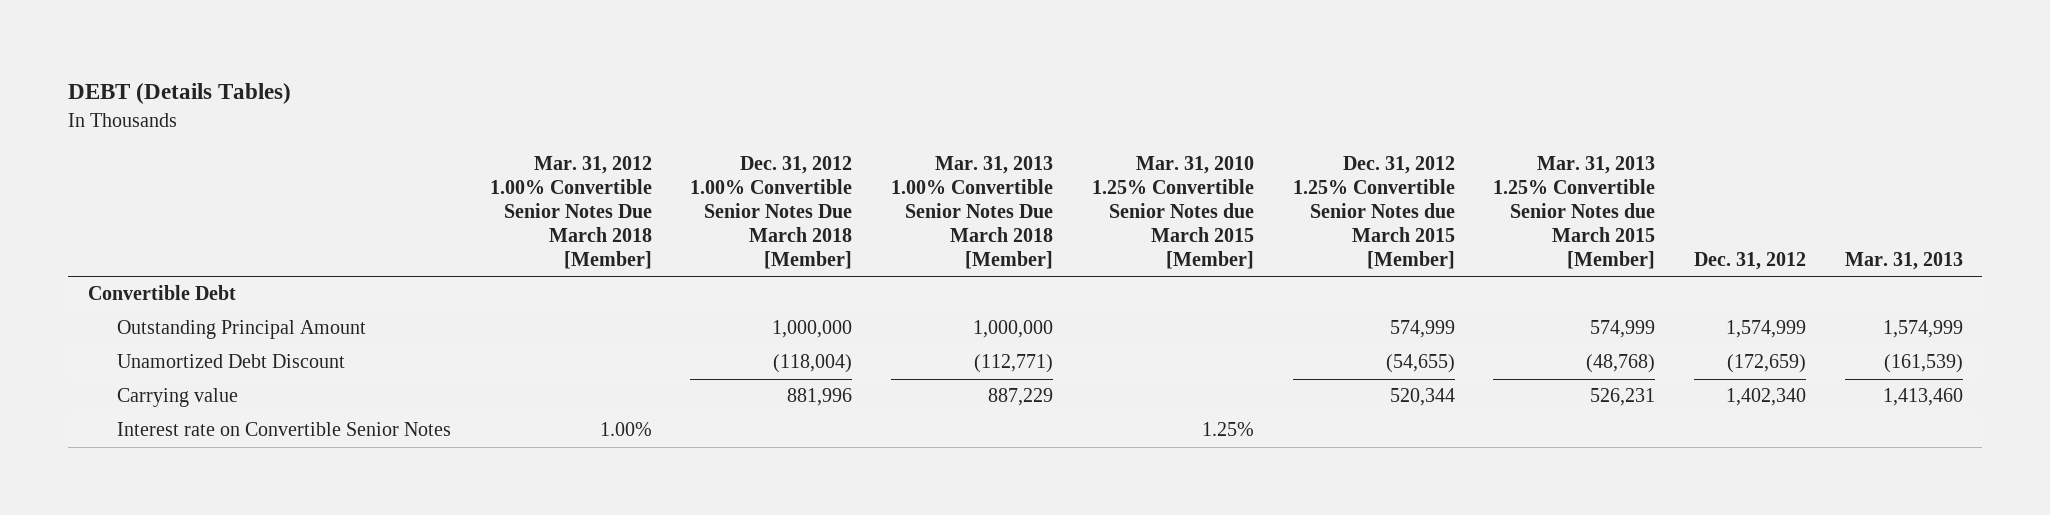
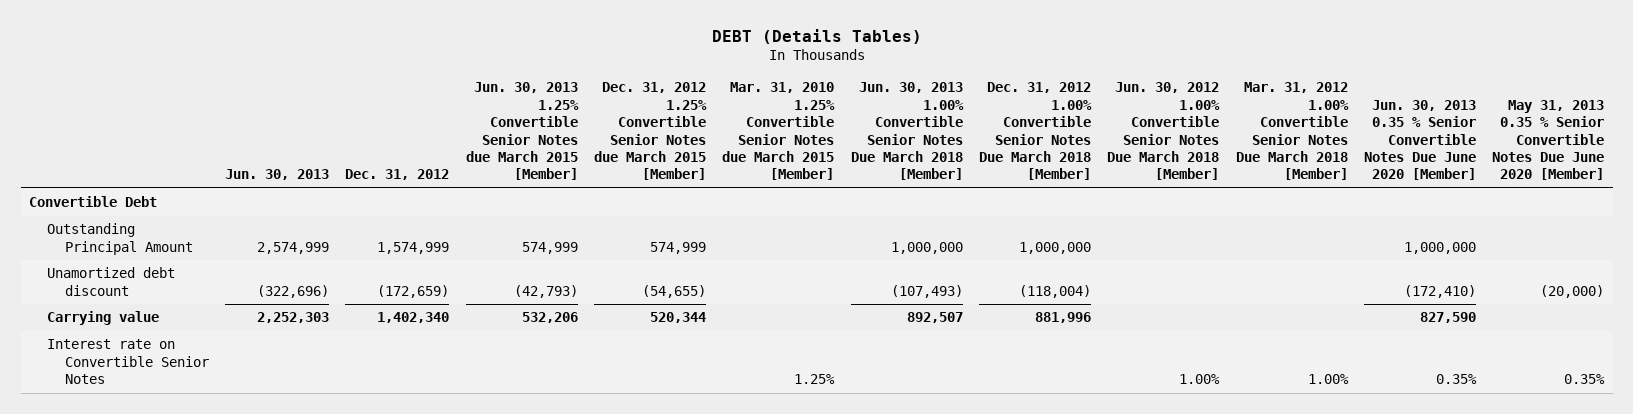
- | Mar. 31, 2012 1.00% Convertible Senior Notes Due March 2018 [Member] | Dec. 31, 2012 1.00% Convertible Senior Notes Due March 2018 [Member] | Mar. 31, 2013 1.00% Convertible Senior Notes Due March 2018 [Member] | Mar. 31, 2010 1.25% Convertible Senior Notes due March 2015 [Member] | Dec. 31, 2012 1.25% Convertible Senior Notes due March 2015 [Member] | Mar. 31, 2013 1.25% Convertible Senior Notes due March 2015 [Member] | Dec. 31, 2012 | Mar. 31, 2013
+ | Jun. 30, 2013 | Dec. 31, 2012 | Jun. 30, 2013 1.25% Convertible Senior Notes due March 2015 [Member] | Dec. 31, 2012 1.25% Convertible Senior Notes due March 2015 [Member] | Mar. 31, 2010 1.25% Convertible Senior Notes due March 2015 [Member] | Jun. 30, 2013 1.00% Convertible Senior Notes Due March 2018 [Member] | Dec. 31, 2012 1.00% Convertible Senior Notes Due March 2018 [Member] | Jun. 30, 2012 1.00% Convertible Senior Notes Due March 2018 [Member] | Mar. 31, 2012 1.00% Convertible Senior Notes Due March 2018 [Member] | Jun. 30, 2013 0.35 % Senior Convertible Notes Due June 2020 [Member] | May 31, 2013 0.35 % Senior Convertible Notes Due June 2020 [Member]
- Unamortized Debt Discount | | (118,004) | (112,771) | | (54,655) | (48,768) | (172,659) | (161,539)
+ Unamortized debt discount | (322,696) | (172,659) | (42,793) | (54,655) | | (107,493) | (118,004) | | | (172,410) | (20,000)

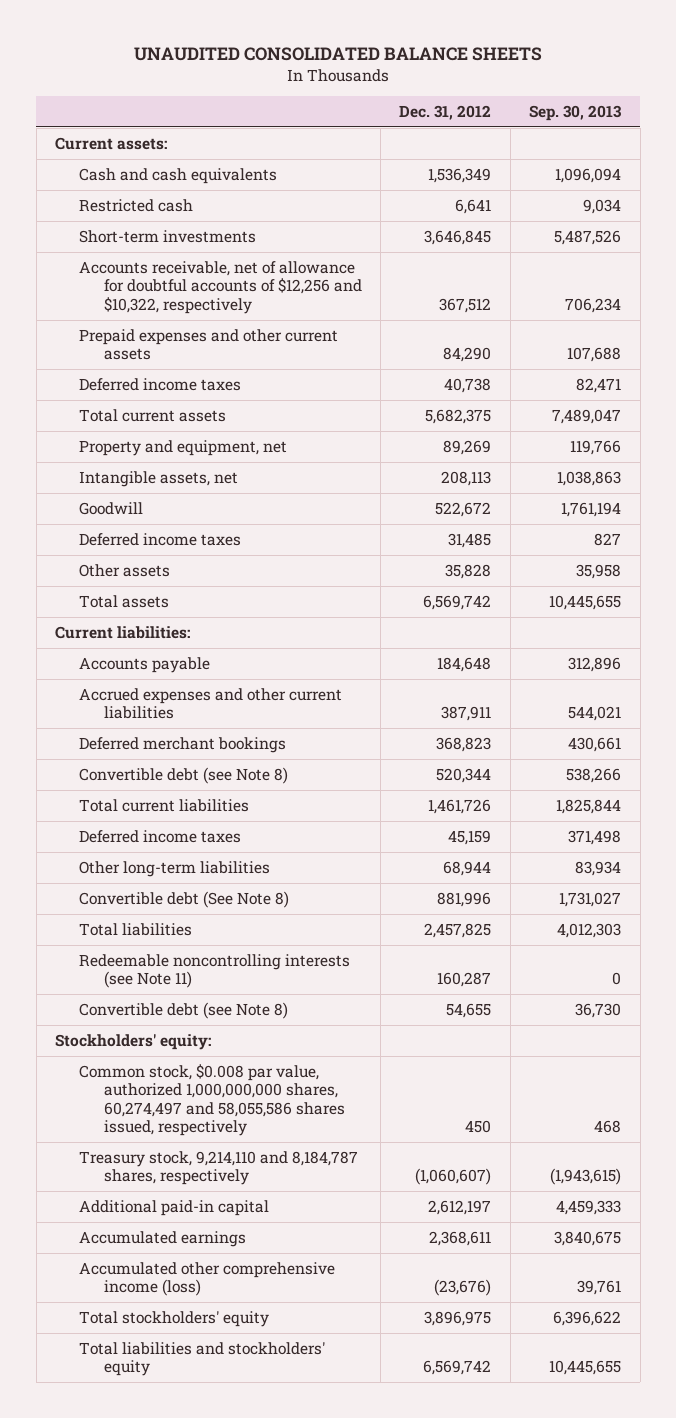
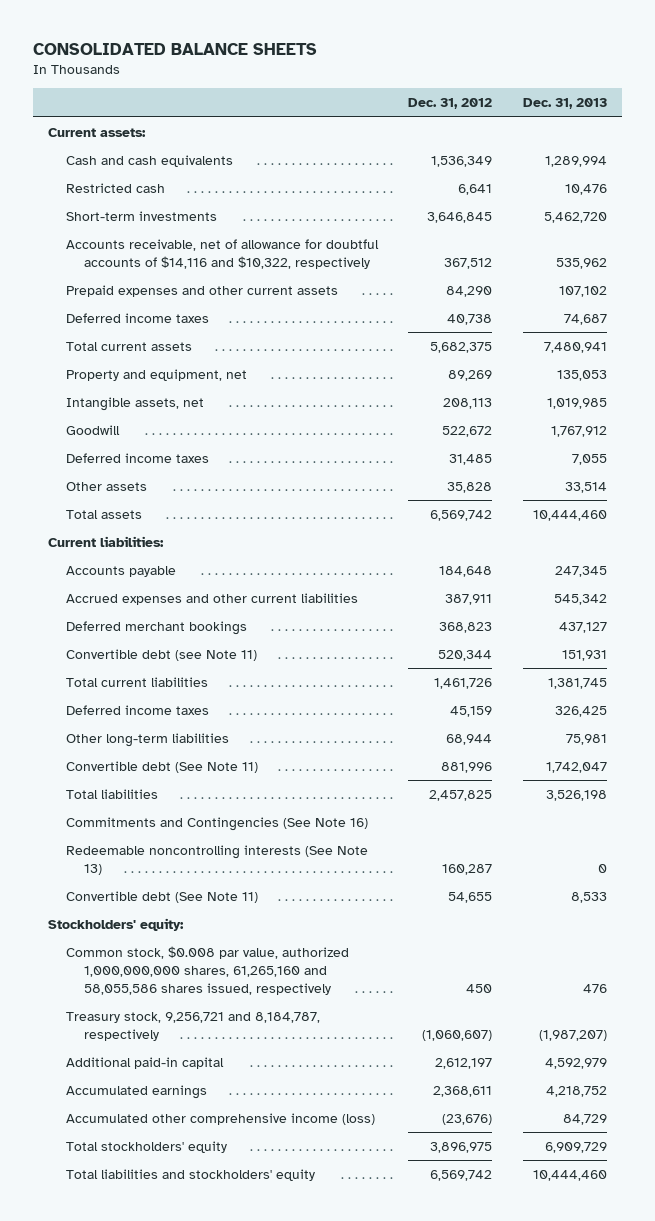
- UNAUDITED CONSOLIDATED BALANCE SHEETS
+ CONSOLIDATED BALANCE SHEETS
- | Dec. 31, 2012 | Sep. 30, 2013
+ | Dec. 31, 2012 | Dec. 31, 2013
- Accounts receivable, net of allowance for doubtful accounts of $12,256 and $10,322, respectively | 367,512 | 706,234
+ Accounts receivable, net of allowance for doubtful accounts of $14,116 and $10,322, respectively | 367,512 | 535,962
- Convertible debt (see Note 8) | 520,344 | 538,266
+ Convertible debt (see Note 11) | 520,344 | 151,931
- Convertible debt (See Note 8) | 881,996 | 1,731,027
+ Convertible debt (See Note 11) | 881,996 | 1,742,047
- Redeemable noncontrolling interests (see Note 11) | 160,287 | 0
- Convertible debt (see Note 8) | 54,655 | 36,730
+ Commitments and Contingencies (See Note 16)
+ Redeemable noncontrolling interests (See Note 13) | 160,287 | 0
+ Convertible debt (See Note 11) | 54,655 | 8,533
- Common stock, $0.008 par value, authorized 1,000,000,000 shares, 60,274,497 and 58,055,586 shares issued, respectively | 450 | 468
- Treasury stock, 9,214,110 and 8,184,787 shares, respectively | (1,060,607) | (1,943,615)
+ Common stock, $0.008 par value, authorized 1,000,000,000 shares, 61,265,160 and 58,055,586 shares issued, respectively | 450 | 476
+ Treasury stock, 9,256,721 and 8,184,787, respectively | (1,060,607) | (1,987,207)

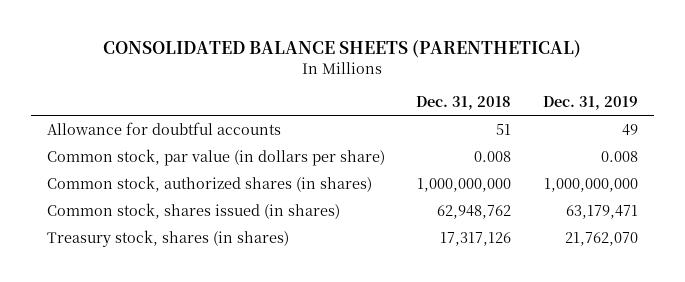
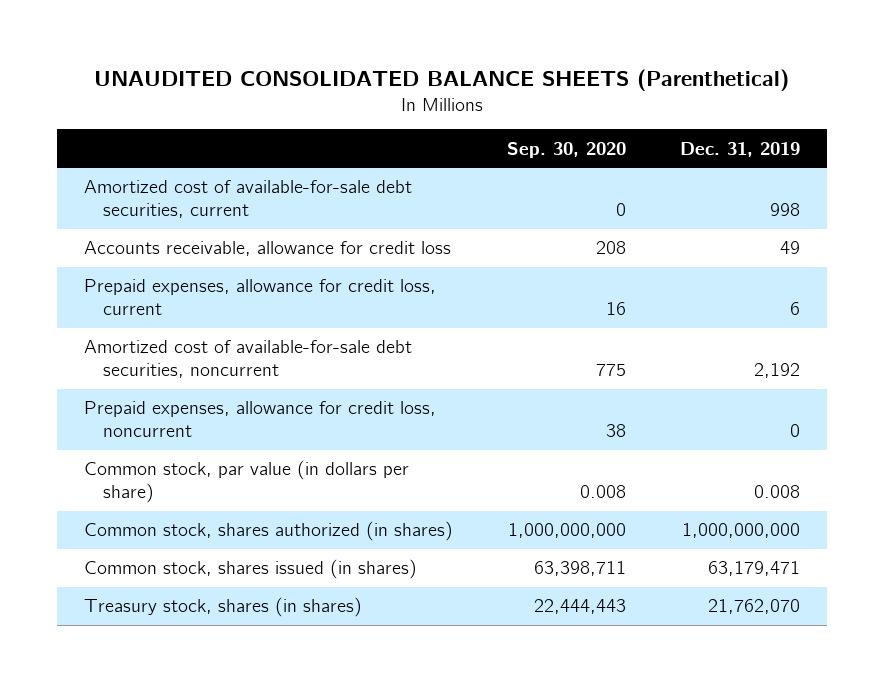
- CONSOLIDATED BALANCE SHEETS (PARENTHETICAL)
+ UNAUDITED CONSOLIDATED BALANCE SHEETS (Parenthetical)
- | Dec. 31, 2018 | Dec. 31, 2019
+ | Sep. 30, 2020 | Dec. 31, 2019
- Allowance for doubtful accounts | 51 | 49
+ Amortized cost of available-for-sale debt securities, current | 0 | 998
+ Accounts receivable, allowance for credit loss | 208 | 49
+ Prepaid expenses, allowance for credit loss, current | 16 | 6
+ Amortized cost of available-for-sale debt securities, noncurrent | 775 | 2,192
+ Prepaid expenses, allowance for credit loss, noncurrent | 38 | 0
- Common stock, authorized shares (in shares) | 1,000,000,000 | 1,000,000,000
+ Common stock, shares authorized (in shares) | 1,000,000,000 | 1,000,000,000

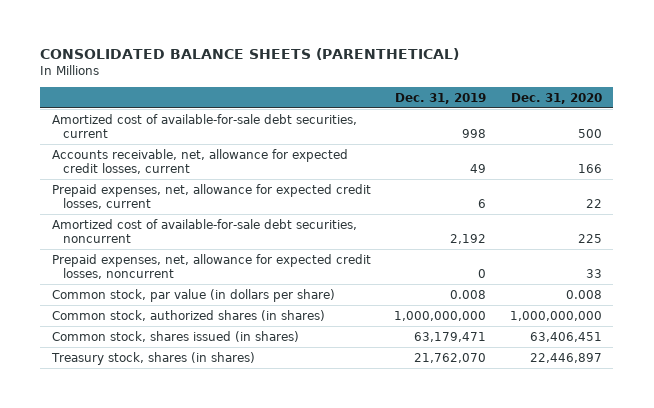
- UNAUDITED CONSOLIDATED BALANCE SHEETS (Parenthetical)
+ CONSOLIDATED BALANCE SHEETS (PARENTHETICAL)
- | Sep. 30, 2020 | Dec. 31, 2019
+ | Dec. 31, 2019 | Dec. 31, 2020
- Accounts receivable, allowance for credit loss | 208 | 49
- Prepaid expenses, allowance for credit loss, current | 16 | 6
+ Accounts receivable, net, allowance for expected credit losses, current | 49 | 166
+ Prepaid expenses, net, allowance for expected credit losses, current | 6 | 22
- Prepaid expenses, allowance for credit loss, noncurrent | 38 | 0
+ Prepaid expenses, net, allowance for expected credit losses, noncurrent | 0 | 33
- Common stock, shares authorized (in shares) | 1,000,000,000 | 1,000,000,000
+ Common stock, authorized shares (in shares) | 1,000,000,000 | 1,000,000,000

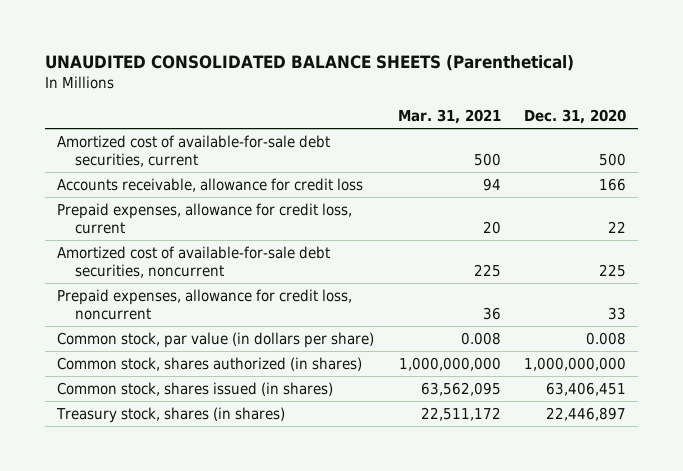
- CONSOLIDATED BALANCE SHEETS (PARENTHETICAL)
+ UNAUDITED CONSOLIDATED BALANCE SHEETS (Parenthetical)
- | Dec. 31, 2019 | Dec. 31, 2020
+ | Mar. 31, 2021 | Dec. 31, 2020
- Accounts receivable, net, allowance for expected credit losses, current | 49 | 166
- Prepaid expenses, net, allowance for expected credit losses, current | 6 | 22
+ Accounts receivable, allowance for credit loss | 94 | 166
+ Prepaid expenses, allowance for credit loss, current | 20 | 22
- Prepaid expenses, net, allowance for expected credit losses, noncurrent | 0 | 33
+ Prepaid expenses, allowance for credit loss, noncurrent | 36 | 33
- Common stock, authorized shares (in shares) | 1,000,000,000 | 1,000,000,000
+ Common stock, shares authorized (in shares) | 1,000,000,000 | 1,000,000,000

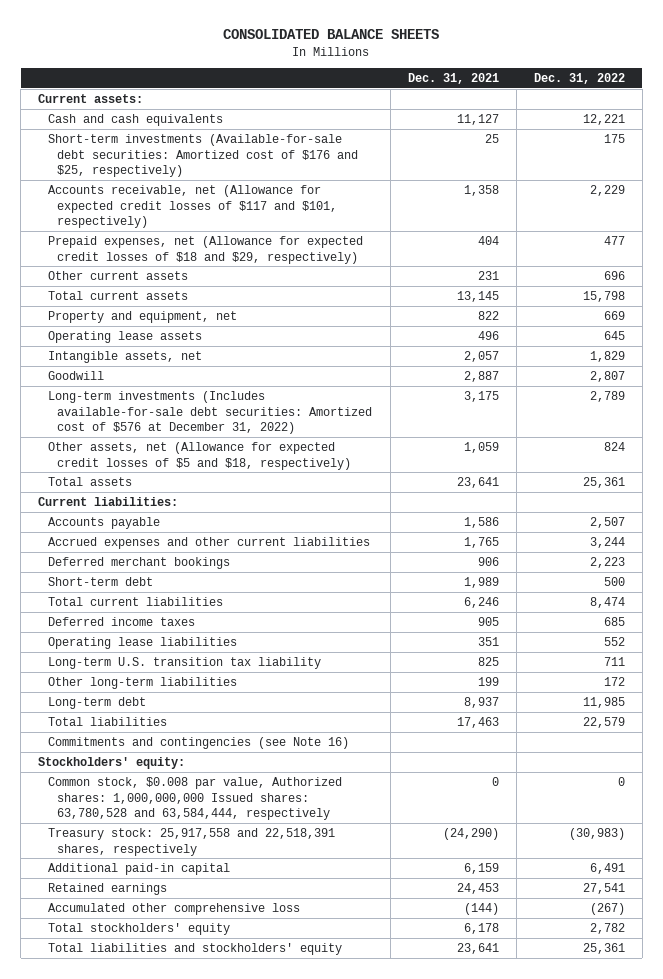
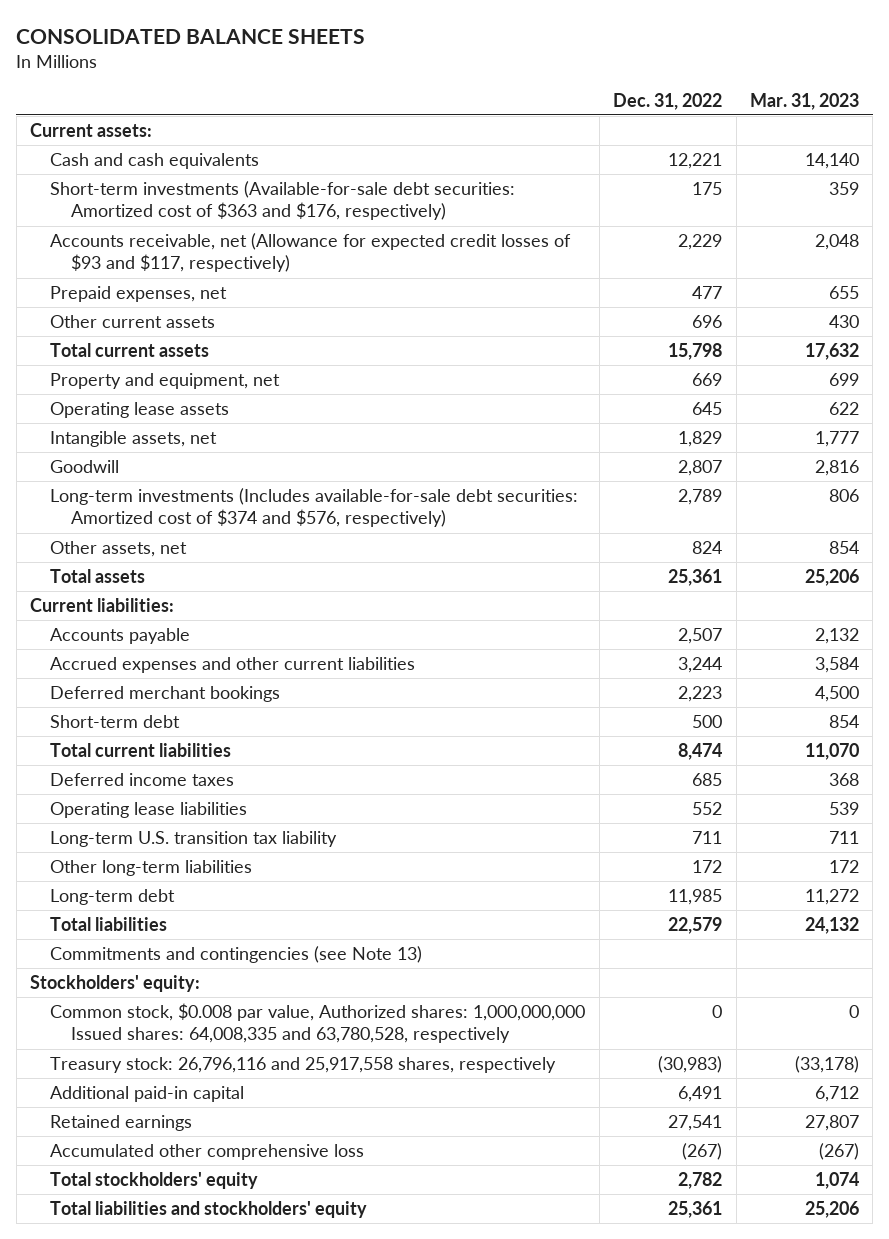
- | Dec. 31, 2021 | Dec. 31, 2022
+ | Dec. 31, 2022 | Mar. 31, 2023
- Short-term investments (Available-for-sale debt securities: Amortized cost of $176 and $25, respectively) | 25 | 175
- Accounts receivable, net (Allowance for expected credit losses of $117 and $101, respectively) | 1,358 | 2,229
- Prepaid expenses, net (Allowance for expected credit losses of $18 and $29, respectively) | 404 | 477
+ Short-term investments (Available-for-sale debt securities: Amortized cost of $363 and $176, respectively) | 175 | 359
+ Accounts receivable, net (Allowance for expected credit losses of $93 and $117, respectively) | 2,229 | 2,048
+ Prepaid expenses, net | 477 | 655
- Long-term investments (Includes available-for-sale debt securities: Amortized cost of $576 at December 31, 2022) | 3,175 | 2,789
- Other assets, net (Allowance for expected credit losses of $5 and $18, respectively) | 1,059 | 824
+ Long-term investments (Includes available-for-sale debt securities: Amortized cost of $374 and $576, respectively) | 2,789 | 806
+ Other assets, net | 824 | 854
- Commitments and contingencies (see Note 16)
+ Commitments and contingencies (see Note 13)
- Common stock, $0.008 par value, Authorized shares: 1,000,000,000 Issued shares: 63,780,528 and 63,584,444, respectively | 0 | 0
- Treasury stock: 25,917,558 and 22,518,391 shares, respectively | (24,290) | (30,983)
+ Common stock, $0.008 par value, Authorized shares: 1,000,000,000 Issued shares: 64,008,335 and 63,780,528, respectively | 0 | 0
+ Treasury stock: 26,796,116 and 25,917,558 shares, respectively | (30,983) | (33,178)

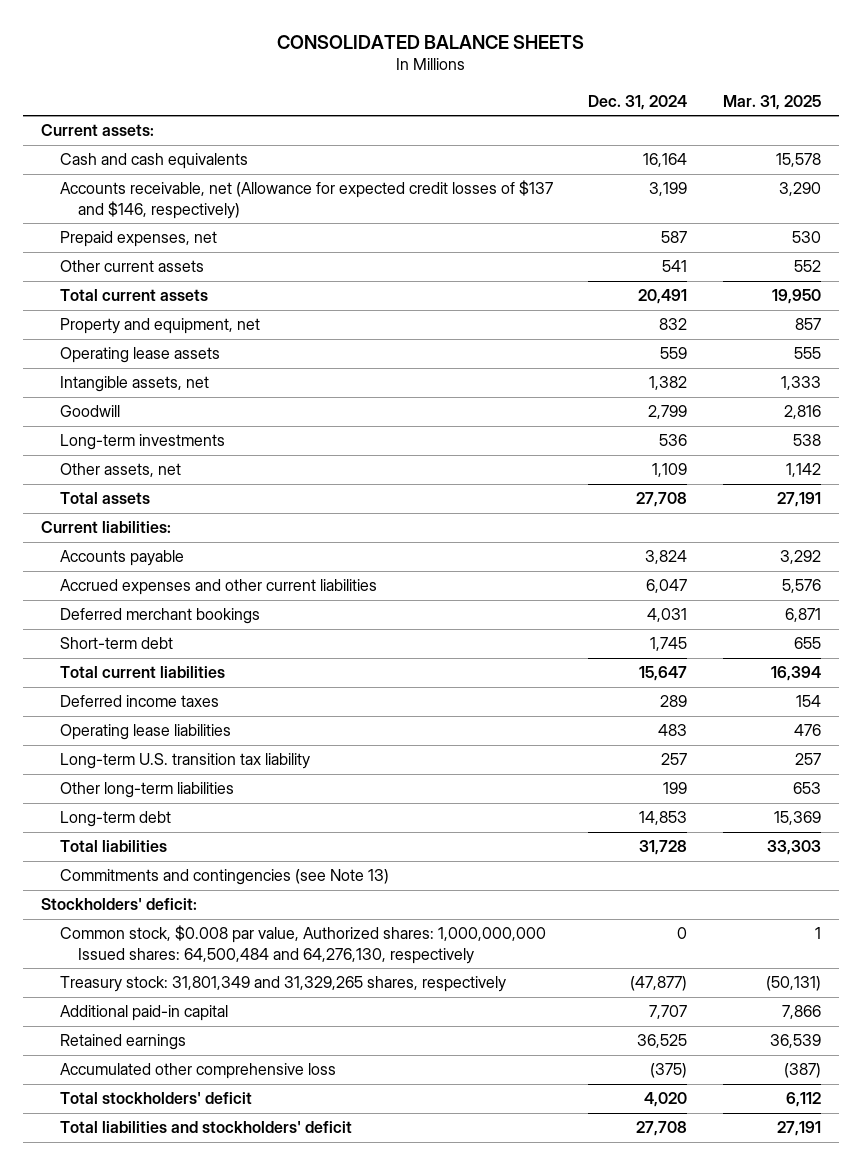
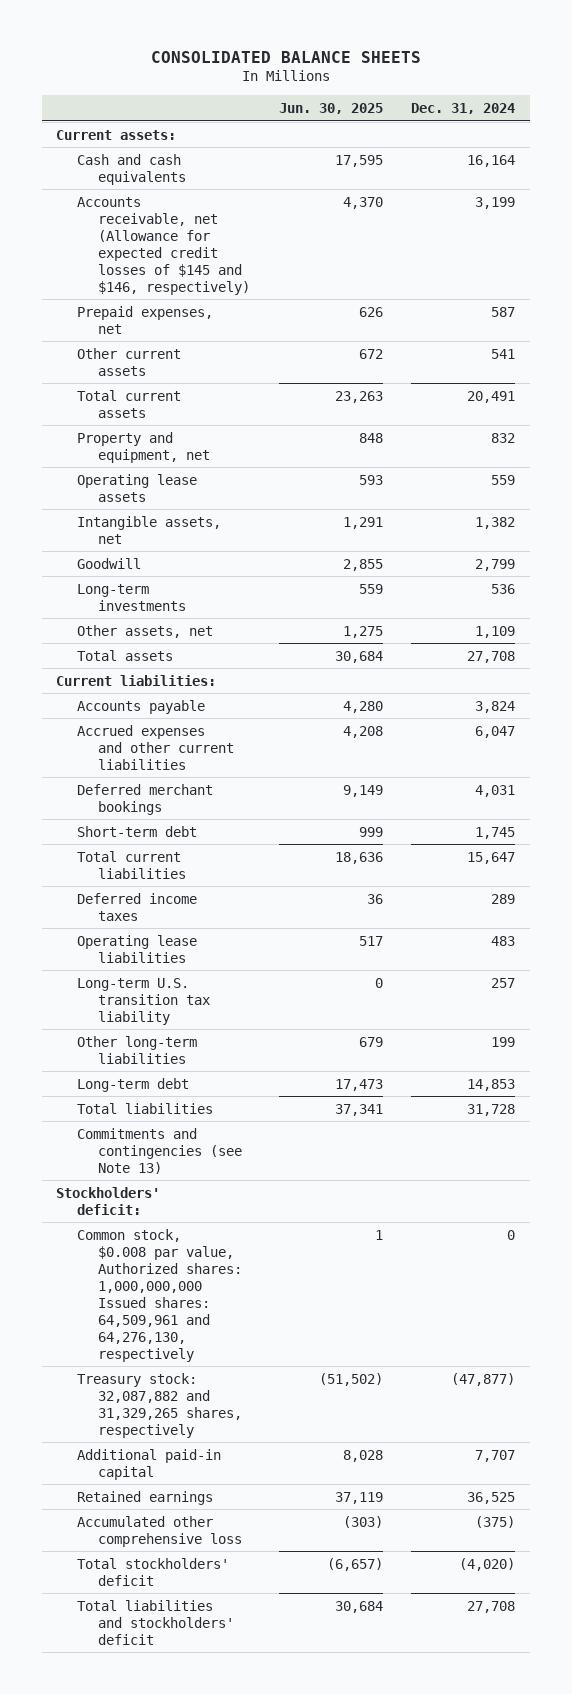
- | Dec. 31, 2024 | Mar. 31, 2025
+ | Jun. 30, 2025 | Dec. 31, 2024
- Accounts receivable, net (Allowance for expected credit losses of $137 and $146, respectively) | 3,199 | 3,290
+ Accounts receivable, net (Allowance for expected credit losses of $145 and $146, respectively) | 4,370 | 3,199
- Common stock, $0.008 par value, Authorized shares: 1,000,000,000 Issued shares: 64,500,484 and 64,276,130, respectively | 0 | 1
- Treasury stock: 31,801,349 and 31,329,265 shares, respectively | (47,877) | (50,131)
+ Common stock, $0.008 par value, Authorized shares: 1,000,000,000 Issued shares: 64,509,961 and 64,276,130, respectively | 1 | 0
+ Treasury stock: 32,087,882 and 31,329,265 shares, respectively | (51,502) | (47,877)
- Total stockholders' deficit | 4,020 | 6,112
+ Total stockholders' deficit | (6,657) | (4,020)

